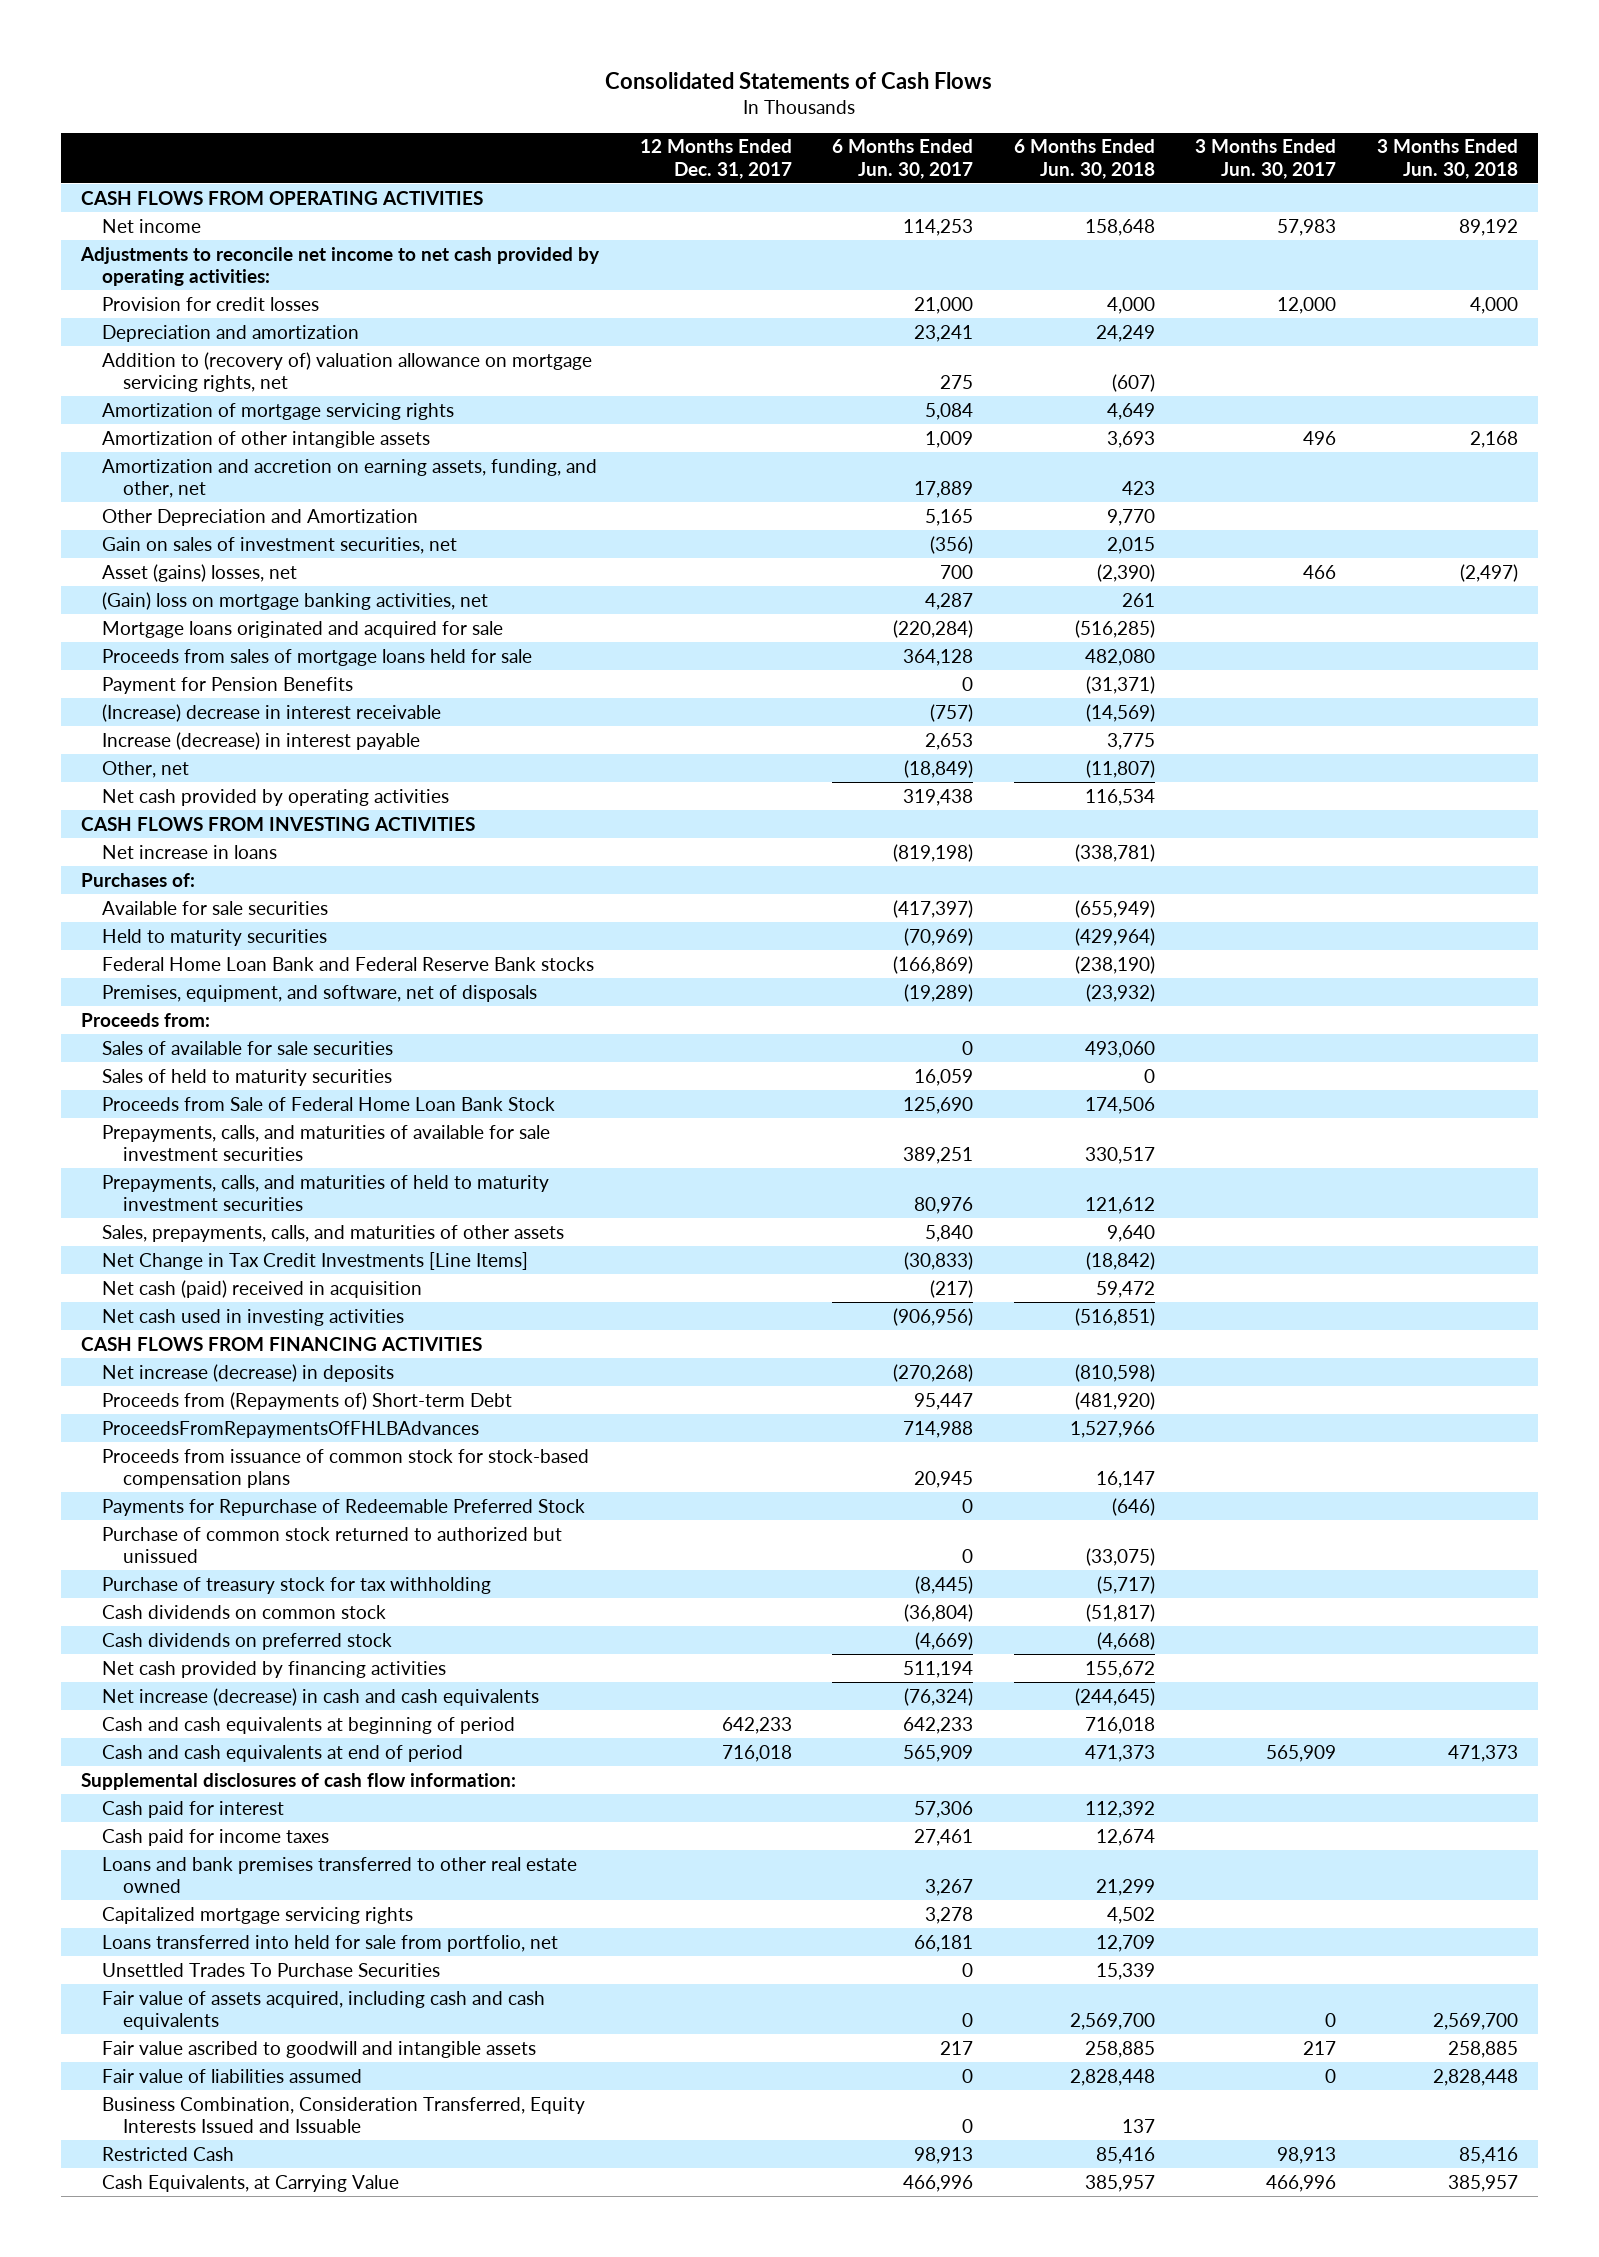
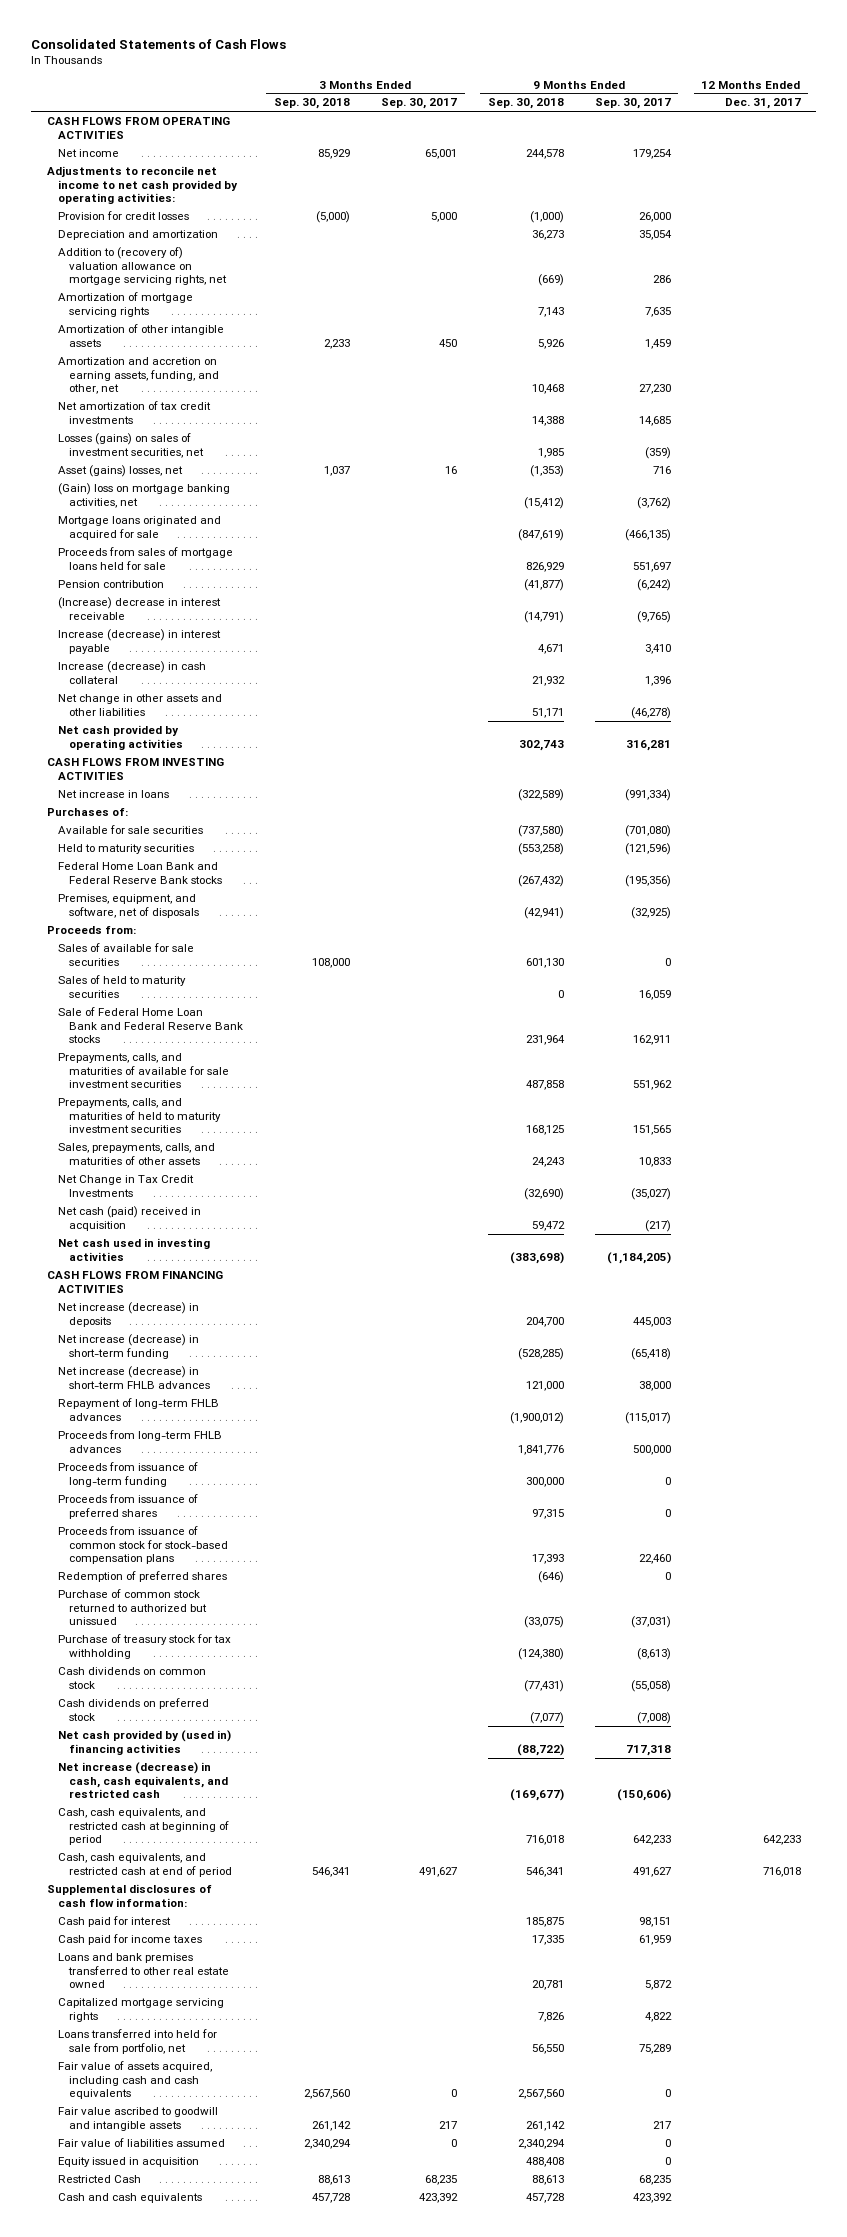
- | 12 Months Ended Dec. 31, 2017 | 6 Months Ended Jun. 30, 2017 | 6 Months Ended Jun. 30, 2018 | 3 Months Ended Jun. 30, 2017 | 3 Months Ended Jun. 30, 2018
+ | 3 Months Ended Sep. 30, 2018 | 3 Months Ended Sep. 30, 2017 | 9 Months Ended Sep. 30, 2018 | 9 Months Ended Sep. 30, 2017 | 12 Months Ended Dec. 31, 2017
- Other Depreciation and Amortization | | 5,165 | 9,770 | |
- Gain on sales of investment securities, net | | (356) | 2,015 | |
+ Net amortization of tax credit investments | | | 14,388 | 14,685 |
+ Losses (gains) on sales of investment securities, net | | | 1,985 | (359) |
- Payment for Pension Benefits | | 0 | (31,371) | |
+ Pension contribution | | | (41,877) | (6,242) |
- Other, net | | (18,849) | (11,807) | |
+ Increase (decrease) in cash collateral | | | 21,932 | 1,396 |
+ Net change in other assets and other liabilities | | | 51,171 | (46,278) |
- Proceeds from Sale of Federal Home Loan Bank Stock | | 125,690 | 174,506 | |
+ Sale of Federal Home Loan Bank and Federal Reserve Bank stocks | | | 231,964 | 162,911 |
- Net Change in Tax Credit Investments [Line Items] | | (30,833) | (18,842) | |
+ Net Change in Tax Credit Investments | | | (32,690) | (35,027) |
- Proceeds from (Repayments of) Short-term Debt | | 95,447 | (481,920) | |
- ProceedsFromRepaymentsOfFHLBAdvances | | 714,988 | 1,527,966 | |
+ Net increase (decrease) in short-term funding | | | (528,285) | (65,418) |
+ Net increase (decrease) in short-term FHLB advances | | | 121,000 | 38,000 |
+ Repayment of long-term FHLB advances | | | (1,900,012) | (115,017) |
+ Proceeds from long-term FHLB advances | | | 1,841,776 | 500,000 |
+ Proceeds from issuance of long-term funding | | | 300,000 | 0 |
+ Proceeds from issuance of preferred shares | | | 97,315 | 0 |
- Payments for Repurchase of Redeemable Preferred Stock | | 0 | (646) | |
+ Redemption of preferred shares | | | (646) | 0 |
- Net cash provided by financing activities | | 511,194 | 155,672 | |
- Net increase (decrease) in cash and cash equivalents | | (76,324) | (244,645) | |
- Cash and cash equivalents at beginning of period | 642,233 | 642,233 | 716,018 | |
- Cash and cash equivalents at end of period | 716,018 | 565,909 | 471,373 | 565,909 | 471,373
+ Net cash provided by (used in) financing activities | | | (88,722) | 717,318 |
+ Net increase (decrease) in cash, cash equivalents, and restricted cash | | | (169,677) | (150,606) |
+ Cash, cash equivalents, and restricted cash at beginning of period | | | 716,018 | 642,233 | 642,233
+ Cash, cash equivalents, and restricted cash at end of period | 546,341 | 491,627 | 546,341 | 491,627 | 716,018
- Unsettled Trades To Purchase Securities | | 0 | 15,339 | |
- Business Combination, Consideration Transferred, Equity Interests Issued and Issuable | | 0 | 137 | |
+ Equity issued in acquisition | | | 488,408 | 0 |
- Cash Equivalents, at Carrying Value | | 466,996 | 385,957 | 466,996 | 385,957
+ Cash and cash equivalents | 457,728 | 423,392 | 457,728 | 423,392 |

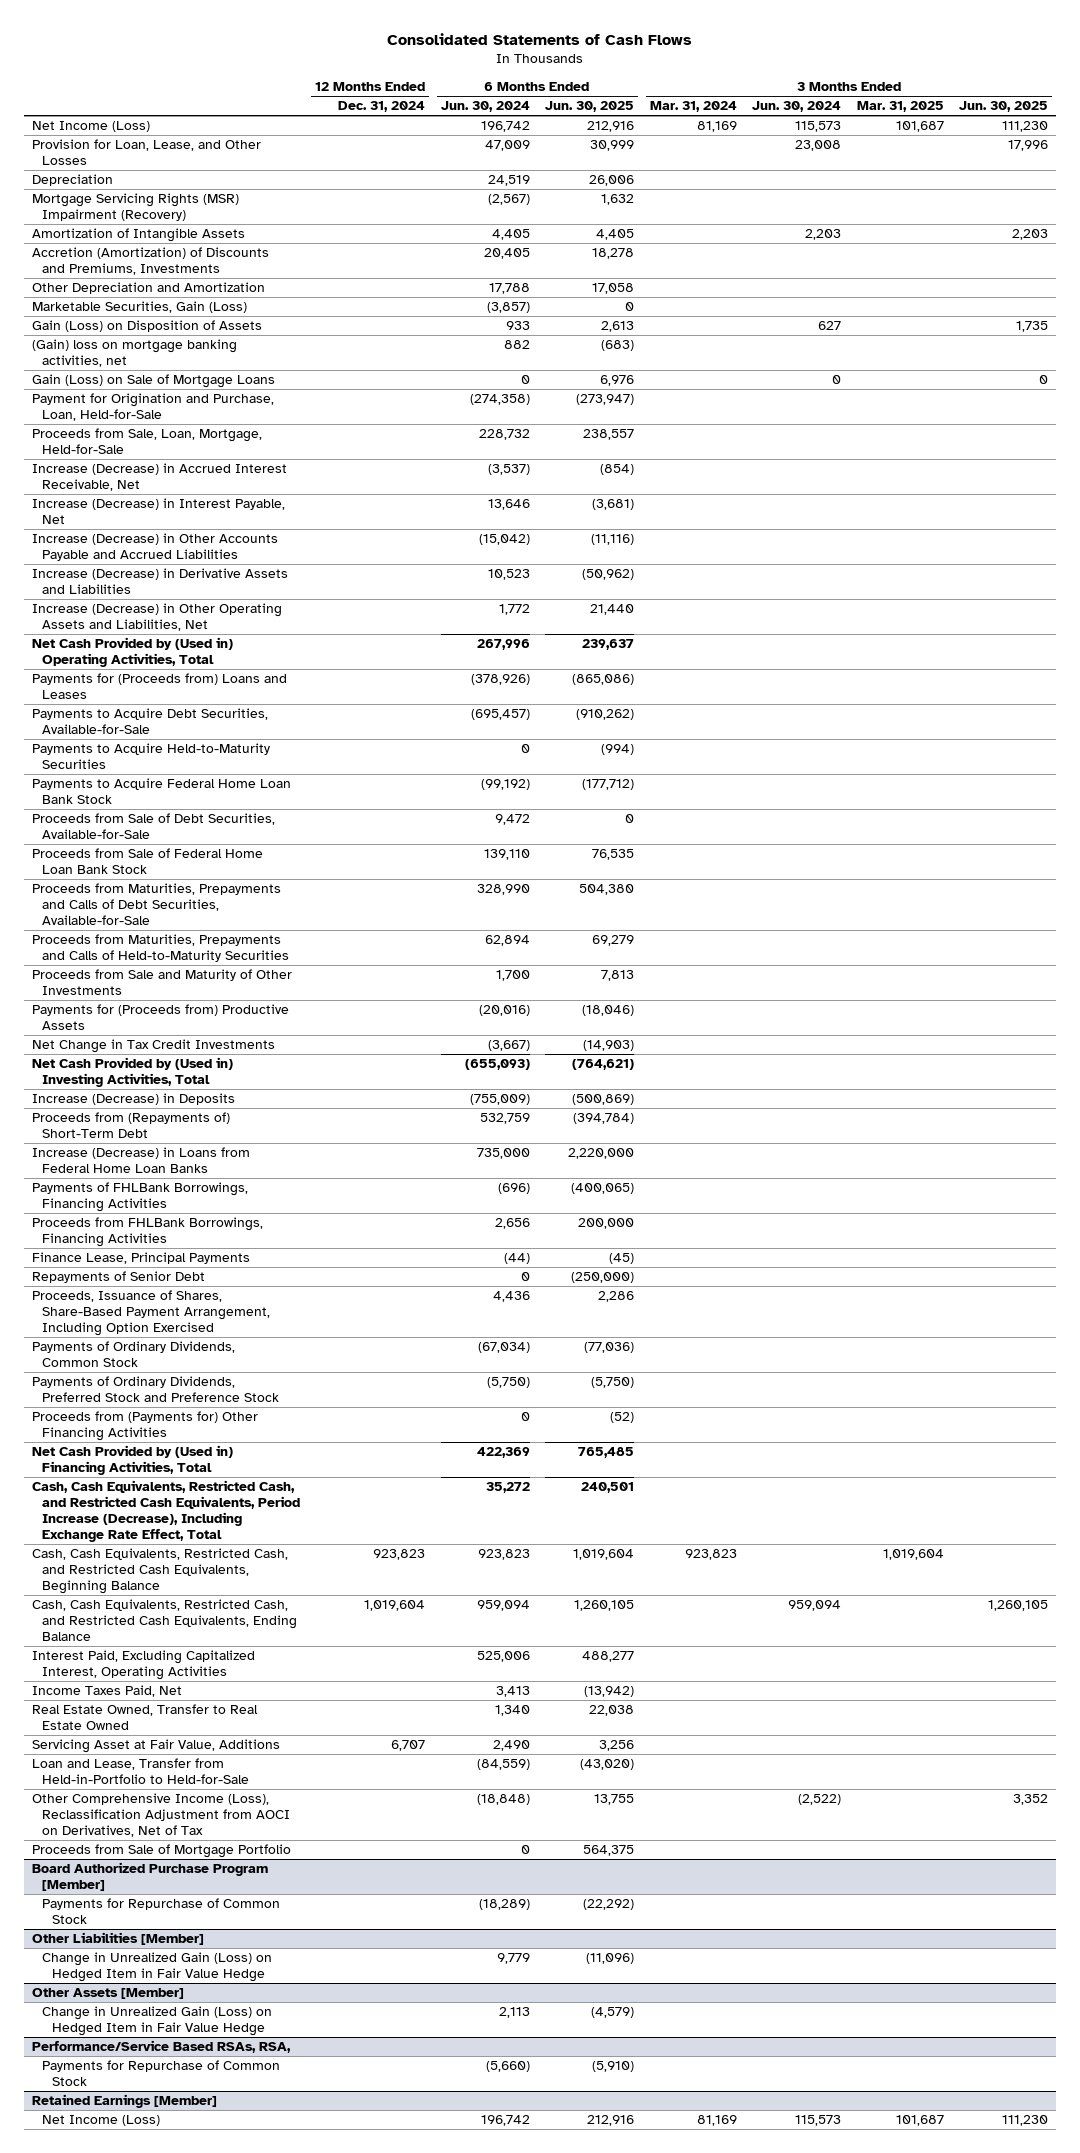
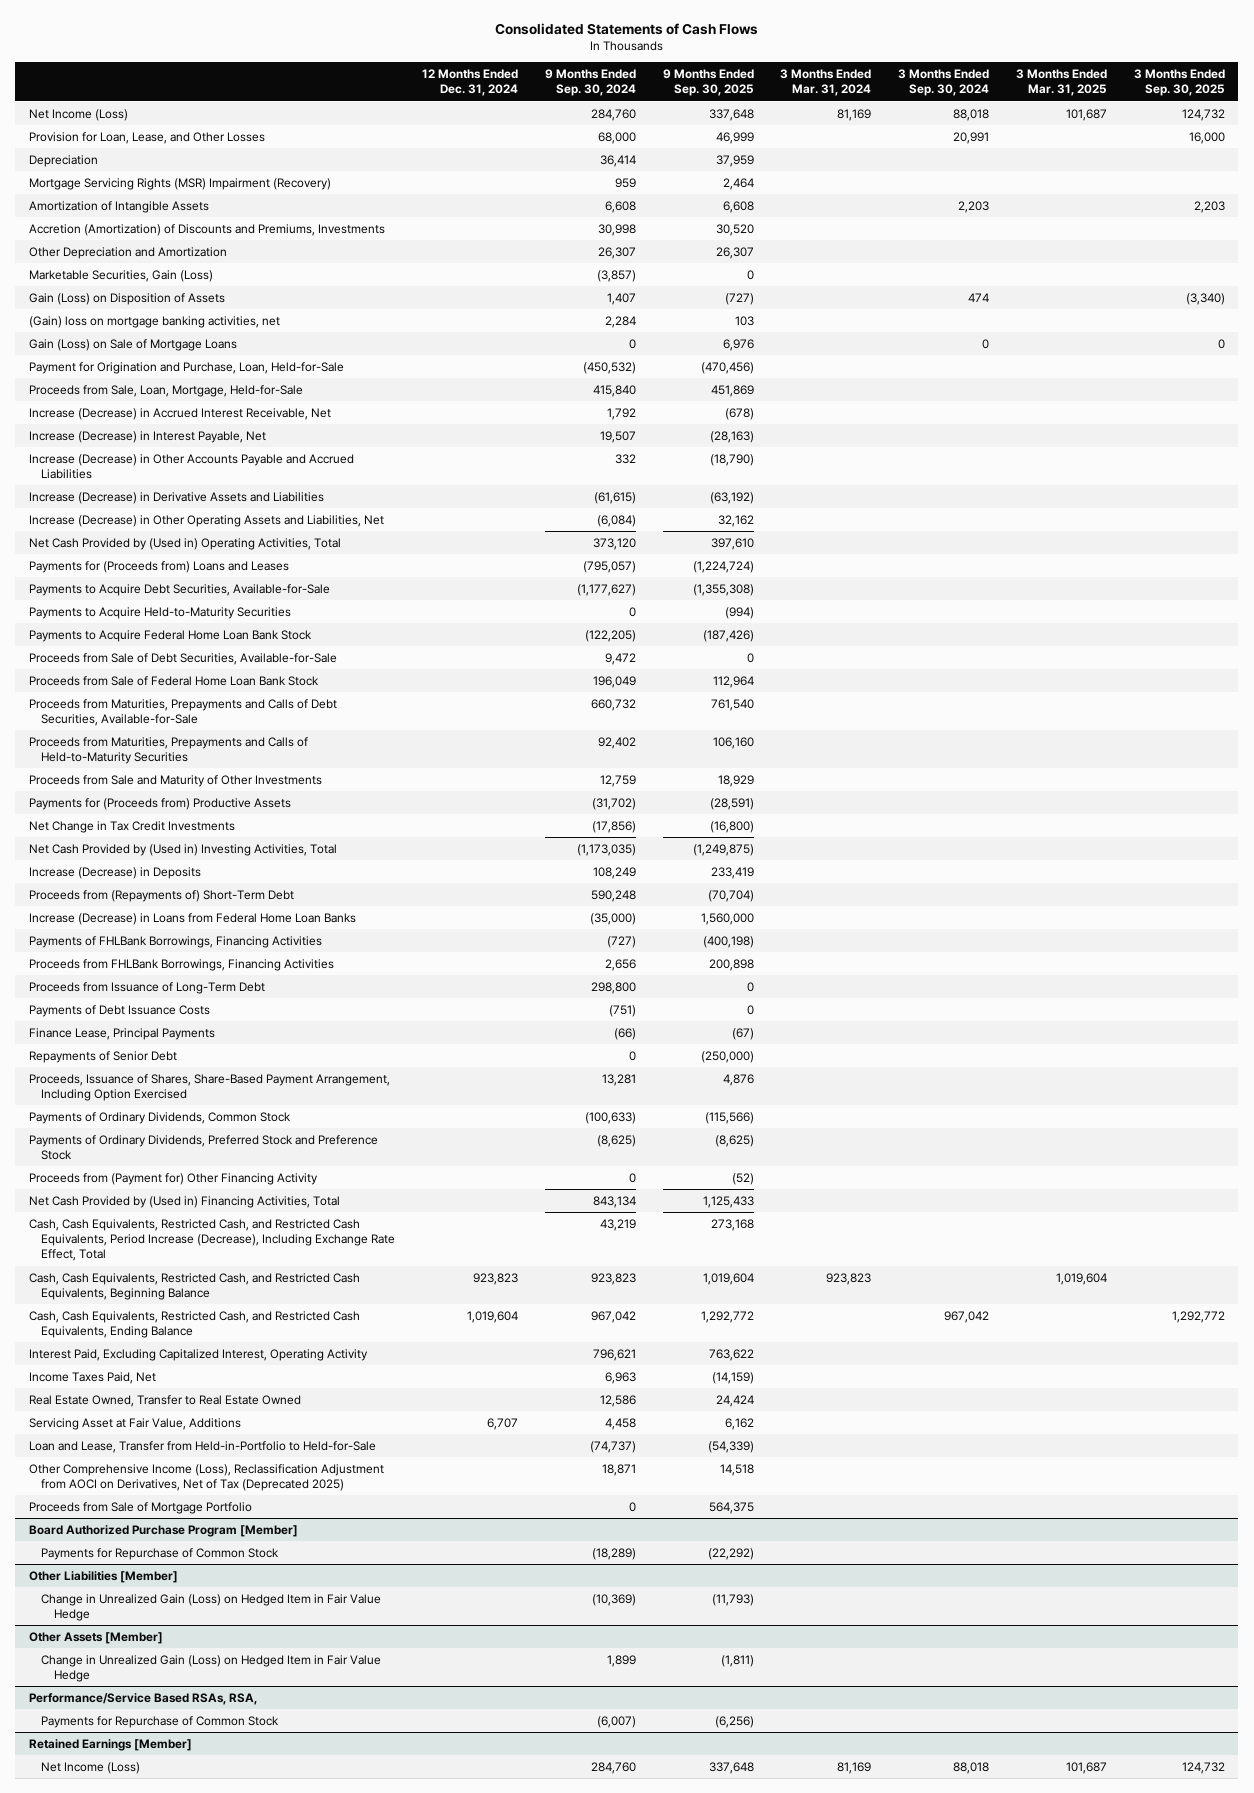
- | 12 Months Ended Dec. 31, 2024 | 6 Months Ended Jun. 30, 2024 | 6 Months Ended Jun. 30, 2025 | 3 Months Ended Mar. 31, 2024 | 3 Months Ended Jun. 30, 2024 | 3 Months Ended Mar. 31, 2025 | 3 Months Ended Jun. 30, 2025
+ | 12 Months Ended Dec. 31, 2024 | 9 Months Ended Sep. 30, 2024 | 9 Months Ended Sep. 30, 2025 | 3 Months Ended Mar. 31, 2024 | 3 Months Ended Sep. 30, 2024 | 3 Months Ended Mar. 31, 2025 | 3 Months Ended Sep. 30, 2025
+ Proceeds from Issuance of Long-Term Debt | | 298,800 | 0 | | | |
+ Payments of Debt Issuance Costs | | (751) | 0 | | | |
- Proceeds from (Payments for) Other Financing Activities | | 0 | (52) | | | |
+ Proceeds from (Payment for) Other Financing Activity | | 0 | (52) | | | |
- Interest Paid, Excluding Capitalized Interest, Operating Activities | | 525,006 | 488,277 | | | |
+ Interest Paid, Excluding Capitalized Interest, Operating Activity | | 796,621 | 763,622 | | | |
- Other Comprehensive Income (Loss), Reclassification Adjustment from AOCI on Derivatives, Net of Tax | | (18,848) | 13,755 | | (2,522) | | 3,352
+ Other Comprehensive Income (Loss), Reclassification Adjustment from AOCI on Derivatives, Net of Tax (Deprecated 2025) | | 18,871 | 14,518 | | | |

